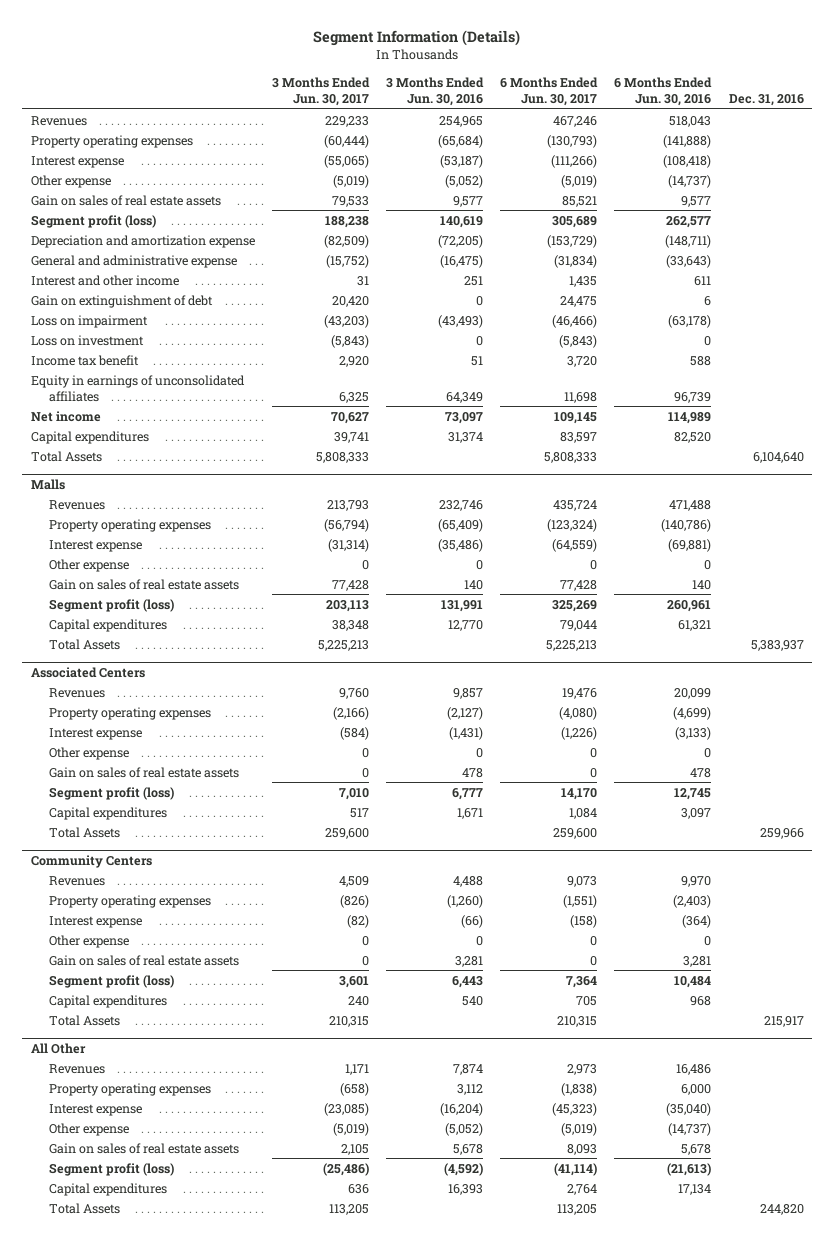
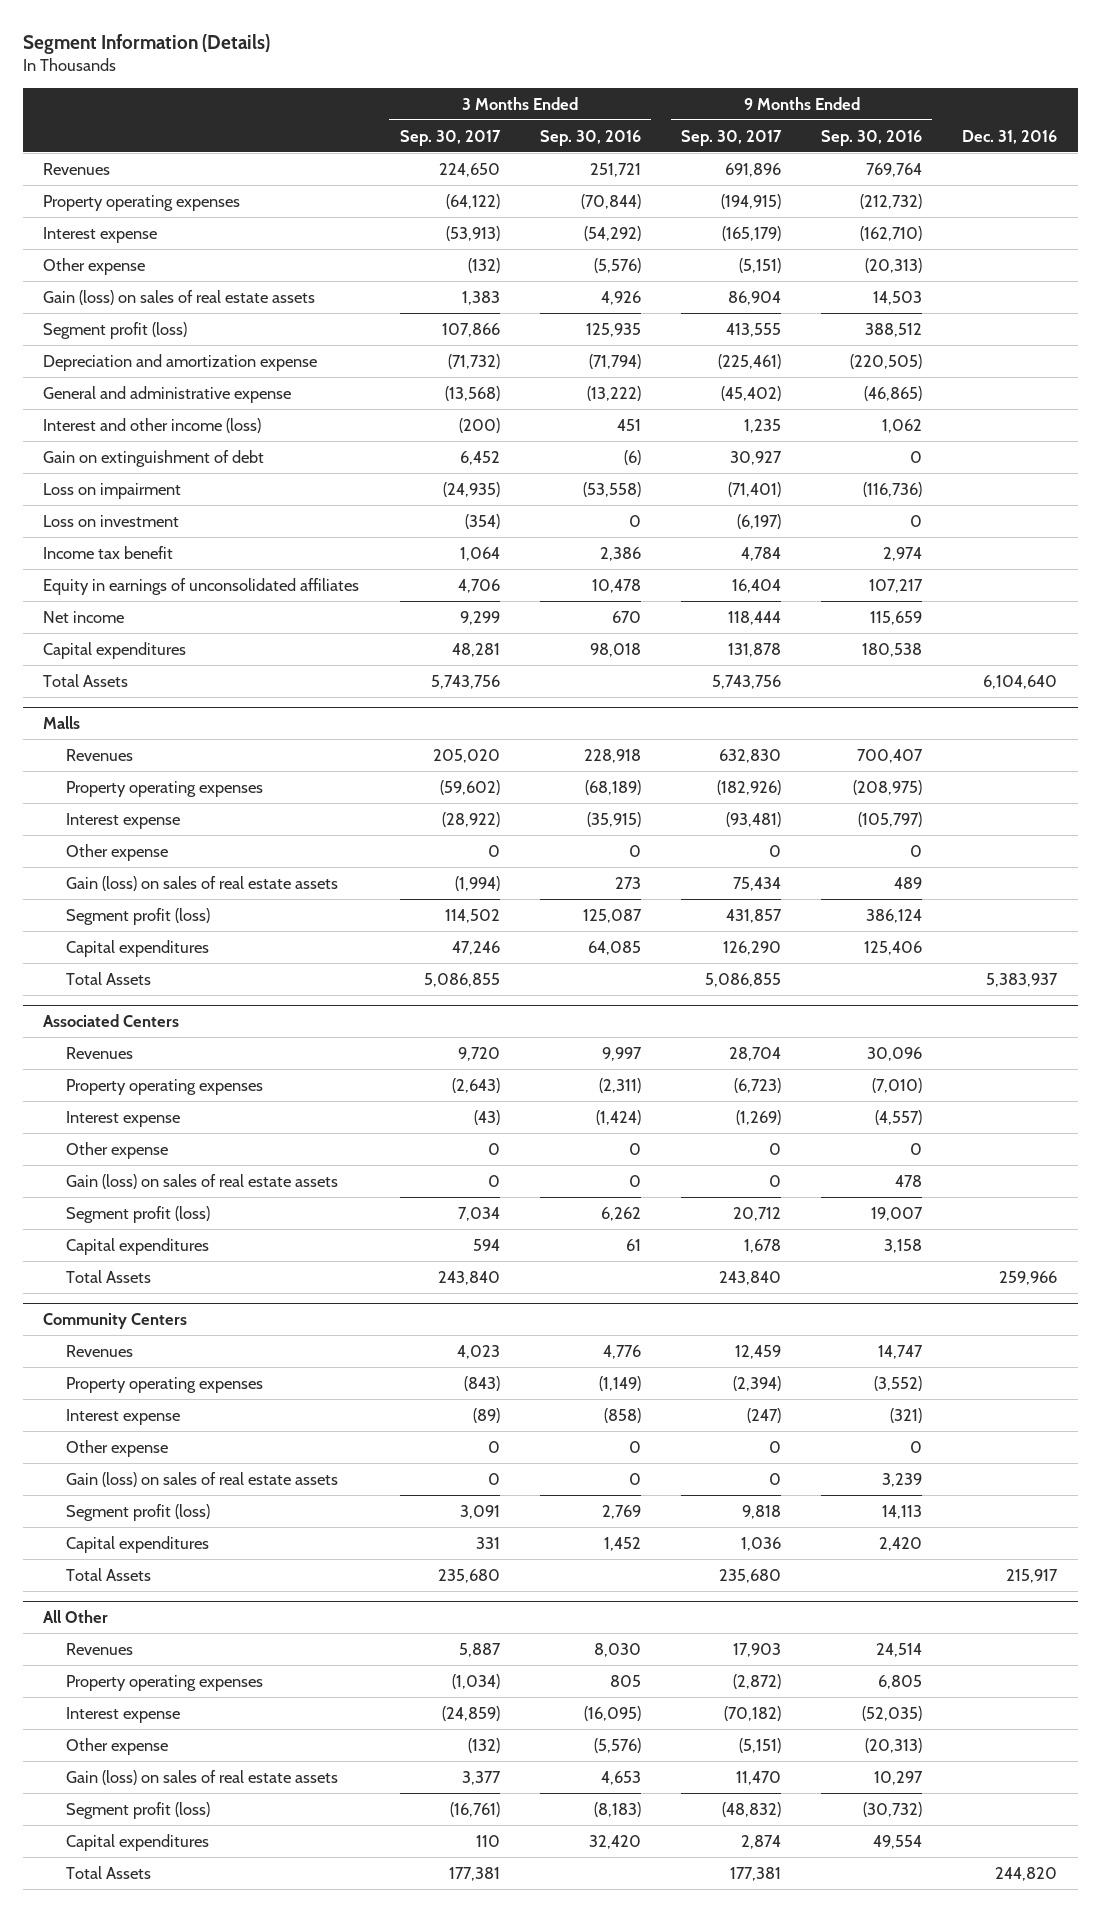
- | 3 Months Ended Jun. 30, 2017 | 3 Months Ended Jun. 30, 2016 | 6 Months Ended Jun. 30, 2017 | 6 Months Ended Jun. 30, 2016 | Dec. 31, 2016
+ | 3 Months Ended Sep. 30, 2017 | 3 Months Ended Sep. 30, 2016 | 9 Months Ended Sep. 30, 2017 | 9 Months Ended Sep. 30, 2016 | Dec. 31, 2016
- Gain on sales of real estate assets | 79,533 | 9,577 | 85,521 | 9,577 |
+ Gain (loss) on sales of real estate assets | 1,383 | 4,926 | 86,904 | 14,503 |
- Interest and other income | 31 | 251 | 1,435 | 611 |
+ Interest and other income (loss) | (200) | 451 | 1,235 | 1,062 |
@ Malls
- Gain on sales of real estate assets | 77,428 | 140 | 77,428 | 140 |
+ Gain (loss) on sales of real estate assets | (1,994) | 273 | 75,434 | 489 |
@ Associated Centers
- Gain on sales of real estate assets | 0 | 478 | 0 | 478 |
+ Gain (loss) on sales of real estate assets | 0 | 0 | 0 | 478 |
@ Community Centers
- Gain on sales of real estate assets | 0 | 3,281 | 0 | 3,281 |
+ Gain (loss) on sales of real estate assets | 0 | 0 | 0 | 3,239 |
@ All Other
- Gain on sales of real estate assets | 2,105 | 5,678 | 8,093 | 5,678 |
+ Gain (loss) on sales of real estate assets | 3,377 | 4,653 | 11,470 | 10,297 |

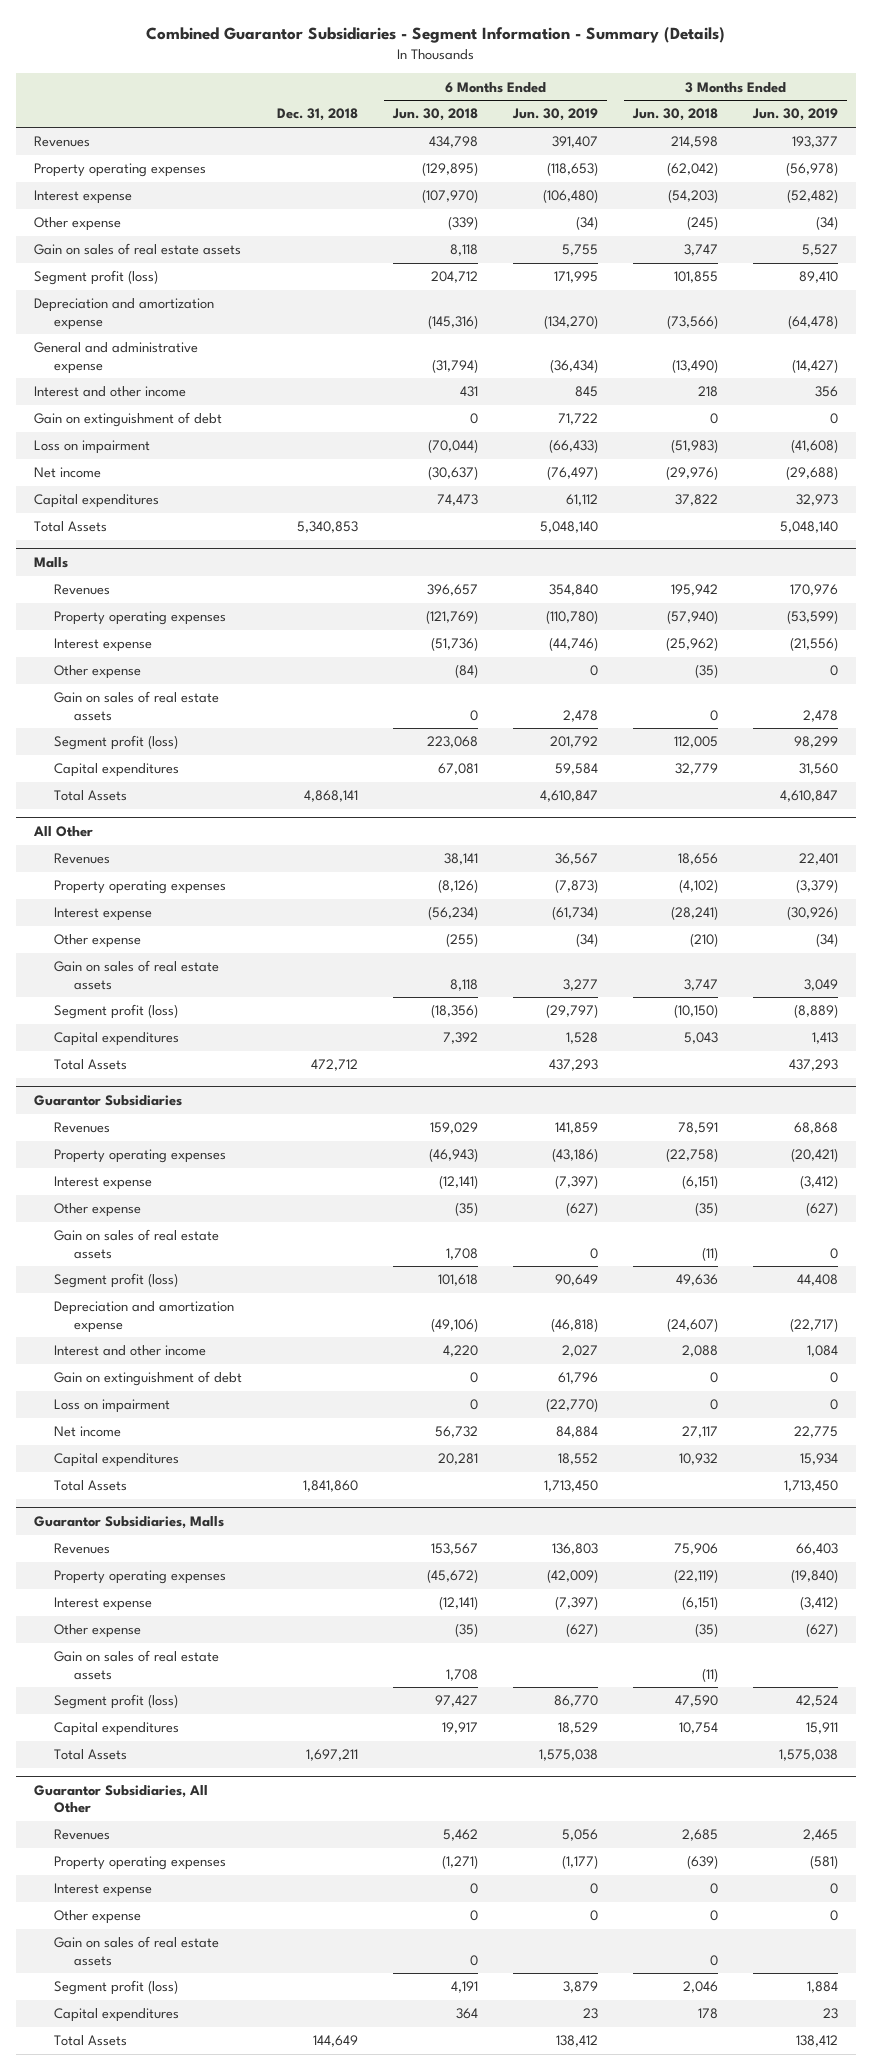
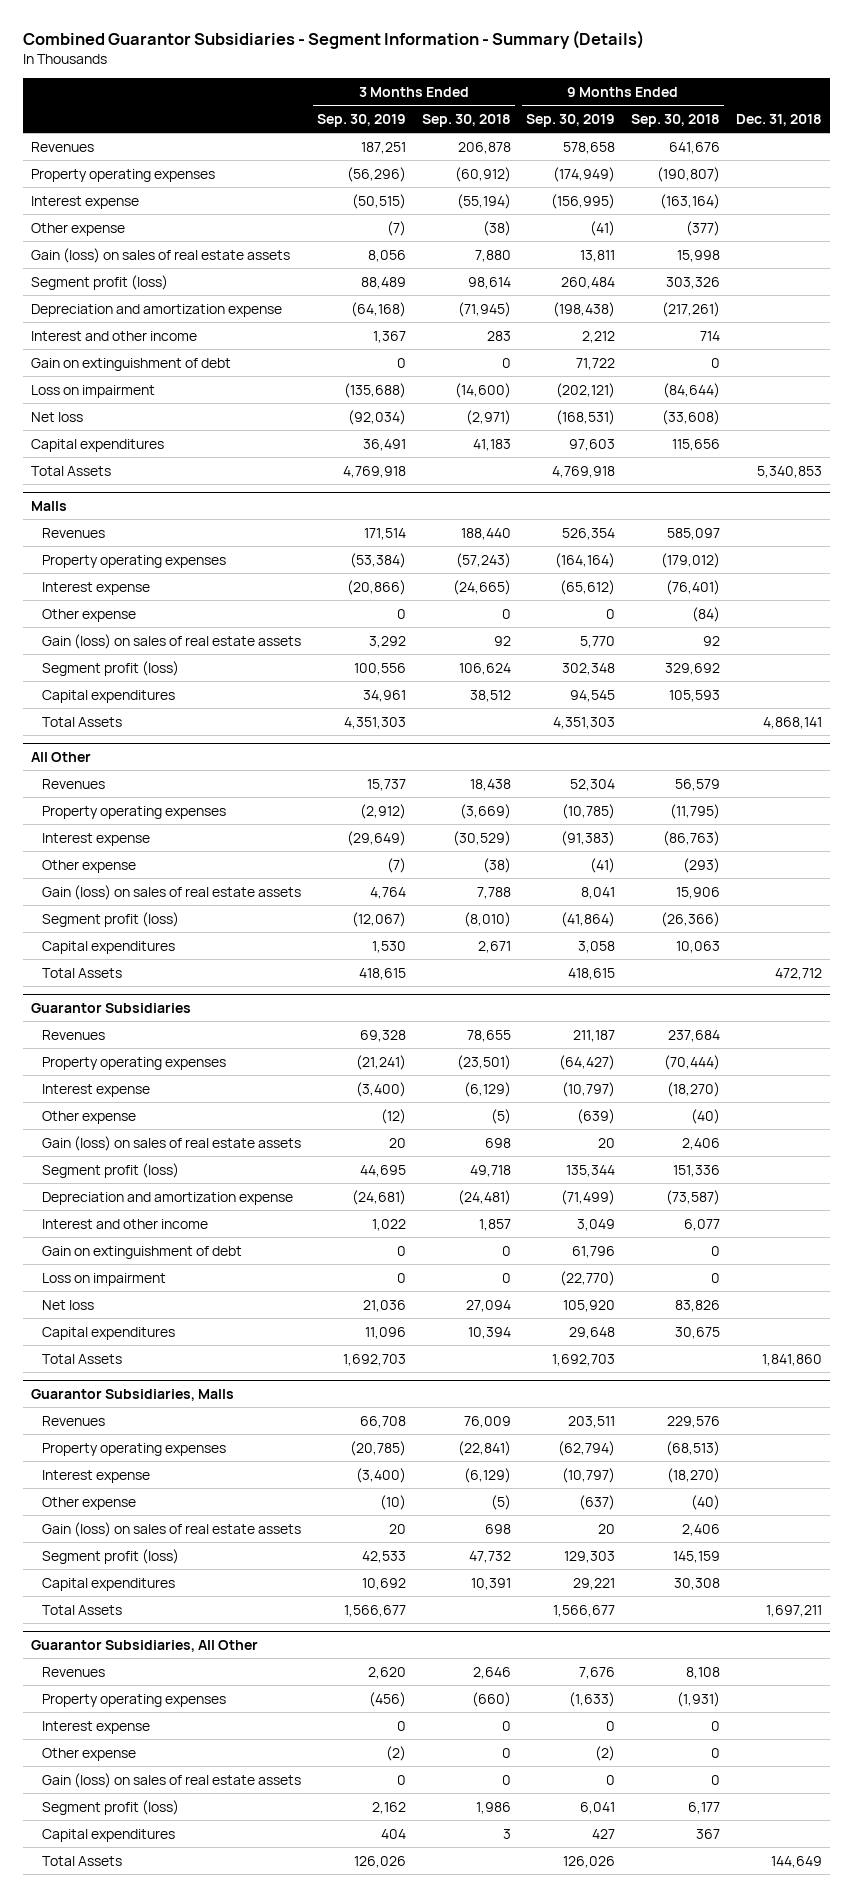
- | Dec. 31, 2018 | 6 Months Ended Jun. 30, 2018 | 6 Months Ended Jun. 30, 2019 | 3 Months Ended Jun. 30, 2018 | 3 Months Ended Jun. 30, 2019
+ | 3 Months Ended Sep. 30, 2019 | 3 Months Ended Sep. 30, 2018 | 9 Months Ended Sep. 30, 2019 | 9 Months Ended Sep. 30, 2018 | Dec. 31, 2018
- Gain on sales of real estate assets | | 8,118 | 5,755 | 3,747 | 5,527
+ Gain (loss) on sales of real estate assets | 8,056 | 7,880 | 13,811 | 15,998 |
- General and administrative expense | | (31,794) | (36,434) | (13,490) | (14,427)
- Net income | | (30,637) | (76,497) | (29,976) | (29,688)
+ Net loss | (92,034) | (2,971) | (168,531) | (33,608) |
@ Malls
- Gain on sales of real estate assets | | 0 | 2,478 | 0 | 2,478
+ Gain (loss) on sales of real estate assets | 3,292 | 92 | 5,770 | 92 |
@ All Other
- Gain on sales of real estate assets | | 8,118 | 3,277 | 3,747 | 3,049
+ Gain (loss) on sales of real estate assets | 4,764 | 7,788 | 8,041 | 15,906 |
@ Guarantor Subsidiaries
- Gain on sales of real estate assets | | 1,708 | 0 | (11) | 0
+ Gain (loss) on sales of real estate assets | 20 | 698 | 20 | 2,406 |
- Net income | | 56,732 | 84,884 | 27,117 | 22,775
+ Net loss | 21,036 | 27,094 | 105,920 | 83,826 |
@ Guarantor Subsidiaries, Malls
- Gain on sales of real estate assets | | 1,708 | | (11) |
+ Gain (loss) on sales of real estate assets | 20 | 698 | 20 | 2,406 |
@ Guarantor Subsidiaries, All Other
- Gain on sales of real estate assets | | 0 | | 0 |
+ Gain (loss) on sales of real estate assets | 0 | 0 | 0 | 0 |

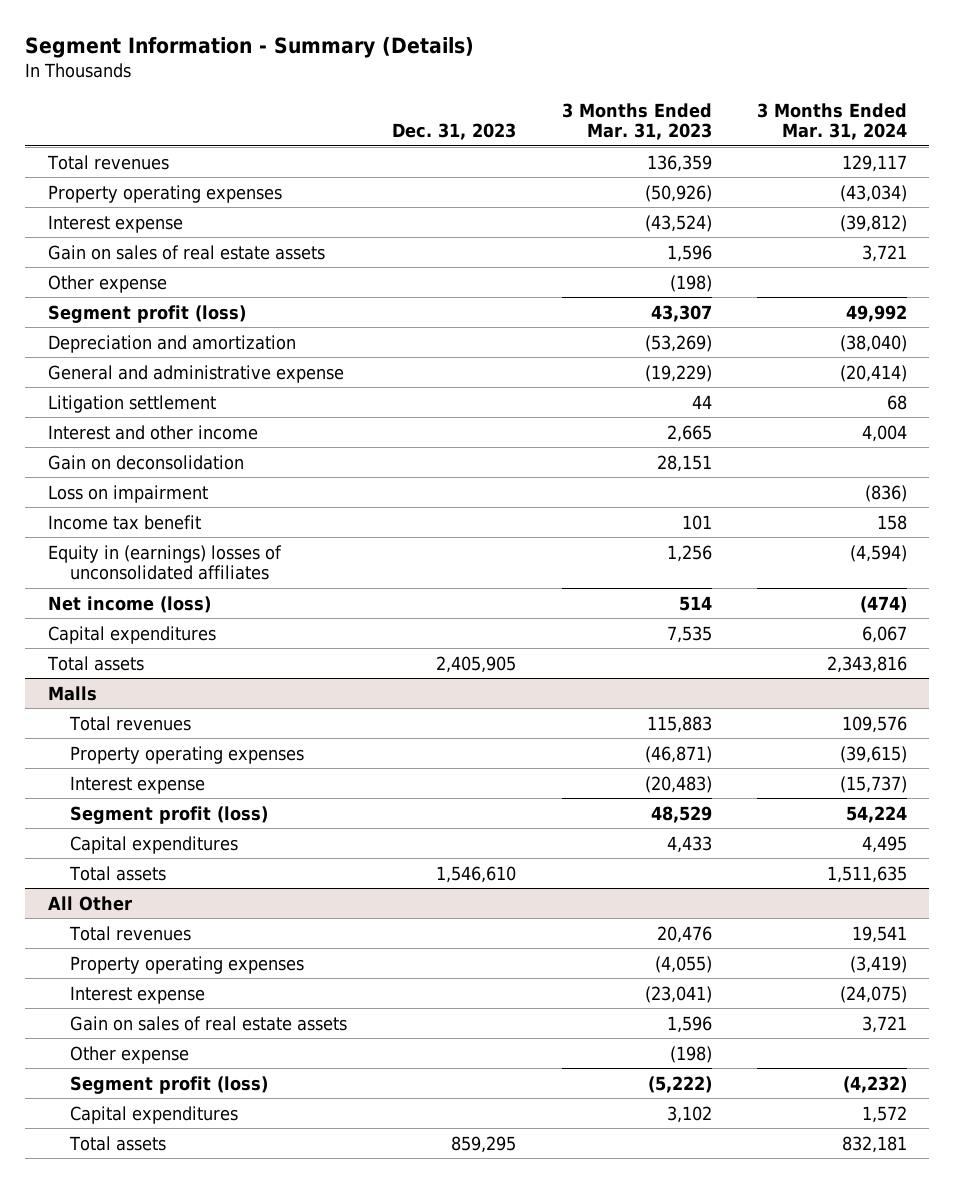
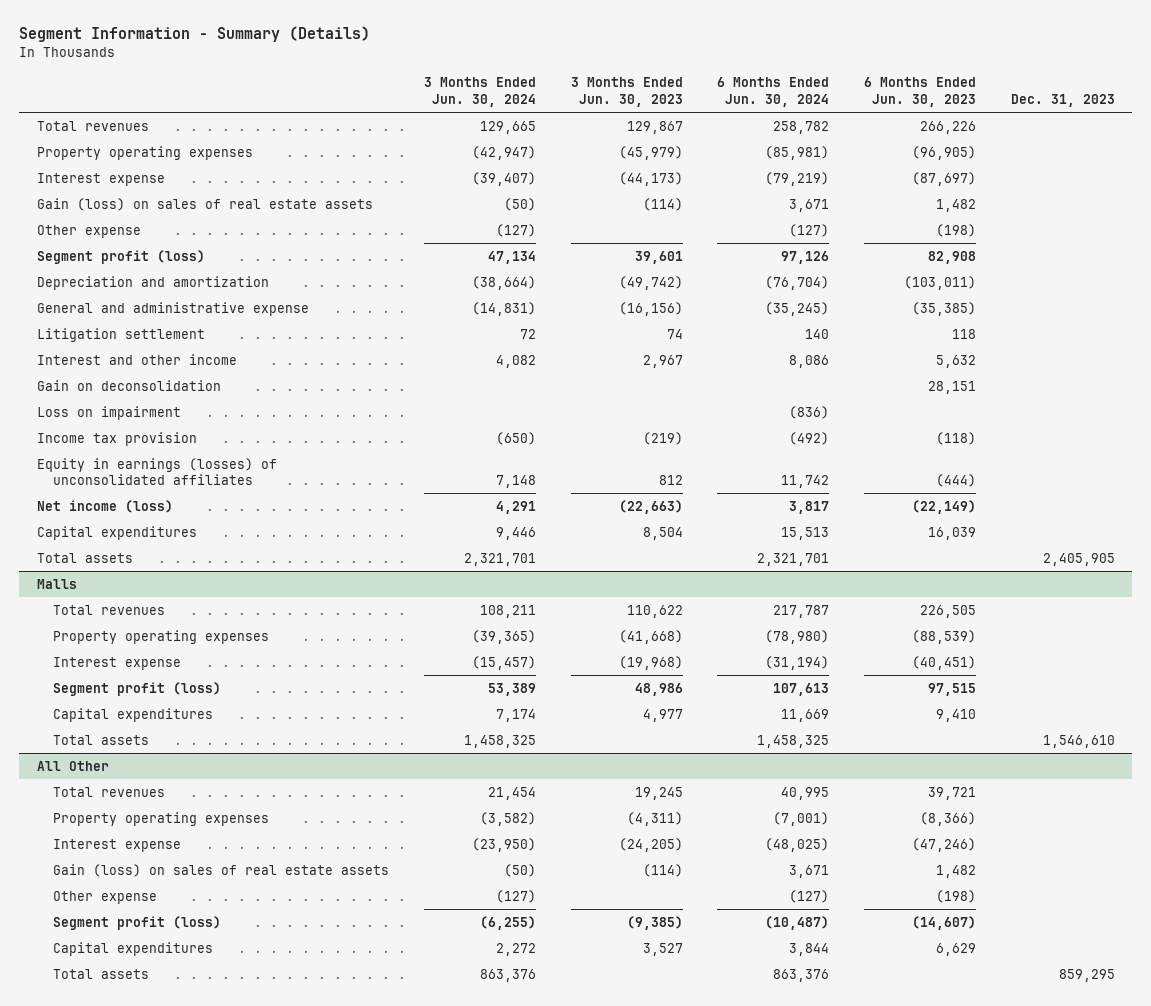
- | Dec. 31, 2023 | 3 Months Ended Mar. 31, 2023 | 3 Months Ended Mar. 31, 2024
+ | 3 Months Ended Jun. 30, 2024 | 3 Months Ended Jun. 30, 2023 | 6 Months Ended Jun. 30, 2024 | 6 Months Ended Jun. 30, 2023 | Dec. 31, 2023
- Gain on sales of real estate assets | | 1,596 | 3,721
+ Gain (loss) on sales of real estate assets | (50) | (114) | 3,671 | 1,482 |
- Income tax benefit | | 101 | 158
- Equity in (earnings) losses of unconsolidated affiliates | | 1,256 | (4,594)
+ Income tax provision | (650) | (219) | (492) | (118) |
+ Equity in earnings (losses) of unconsolidated affiliates | 7,148 | 812 | 11,742 | (444) |
@ All Other
- Gain on sales of real estate assets | | 1,596 | 3,721
+ Gain (loss) on sales of real estate assets | (50) | (114) | 3,671 | 1,482 |

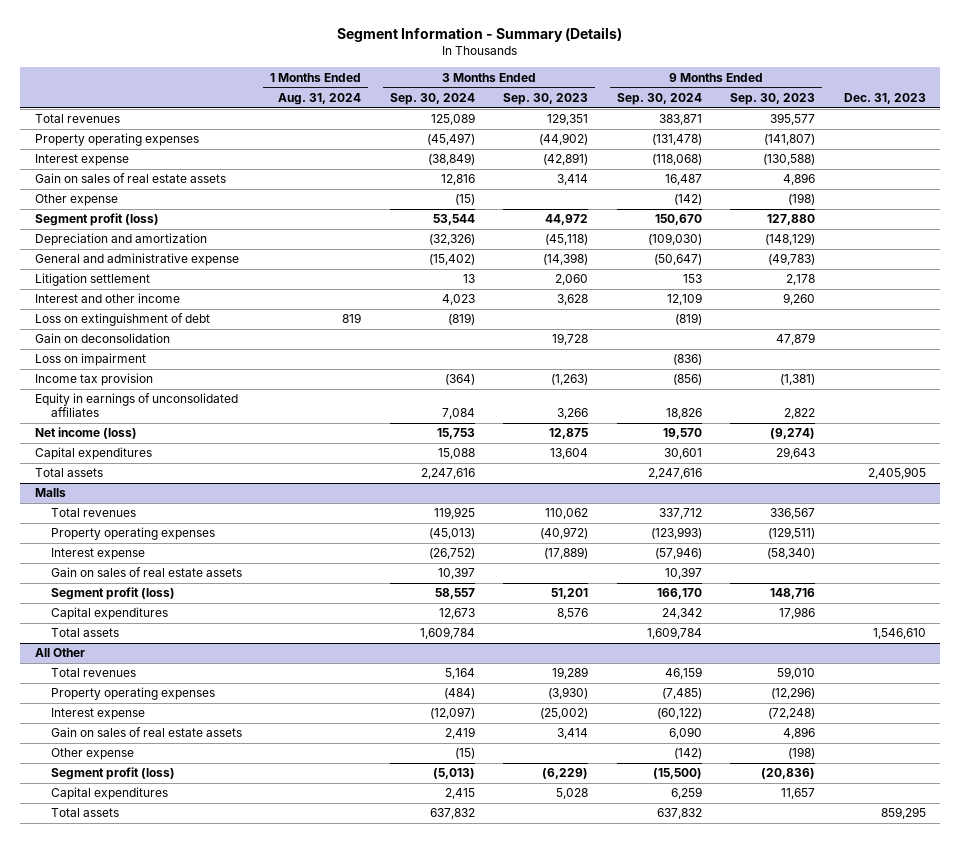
- | 3 Months Ended Jun. 30, 2024 | 3 Months Ended Jun. 30, 2023 | 6 Months Ended Jun. 30, 2024 | 6 Months Ended Jun. 30, 2023 | Dec. 31, 2023
+ | 1 Months Ended Aug. 31, 2024 | 3 Months Ended Sep. 30, 2024 | 3 Months Ended Sep. 30, 2023 | 9 Months Ended Sep. 30, 2024 | 9 Months Ended Sep. 30, 2023 | Dec. 31, 2023
- Gain (loss) on sales of real estate assets | (50) | (114) | 3,671 | 1,482 |
+ Gain on sales of real estate assets | | 12,816 | 3,414 | 16,487 | 4,896 |
+ Loss on extinguishment of debt | 819 | (819) | | (819) | |
- Equity in earnings (losses) of unconsolidated affiliates | 7,148 | 812 | 11,742 | (444) |
+ Equity in earnings of unconsolidated affiliates | | 7,084 | 3,266 | 18,826 | 2,822 |
@ Malls
+ Gain on sales of real estate assets | | 10,397 | | 10,397 | |
@ All Other
- Gain (loss) on sales of real estate assets | (50) | (114) | 3,671 | 1,482 |
+ Gain on sales of real estate assets | | 2,419 | 3,414 | 6,090 | 4,896 |

